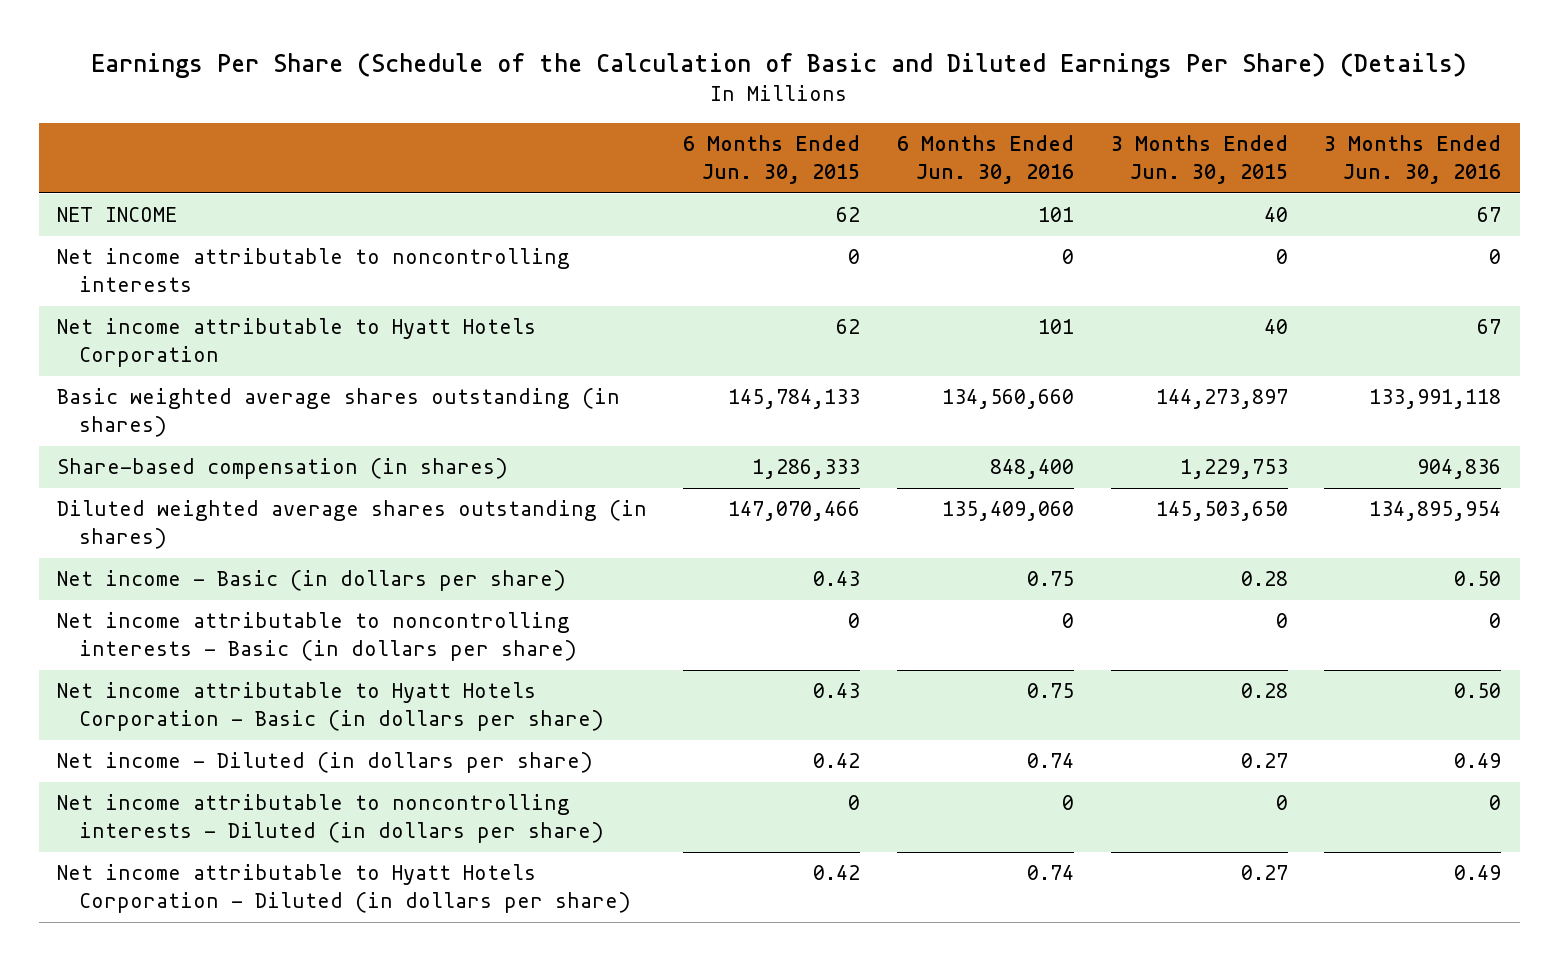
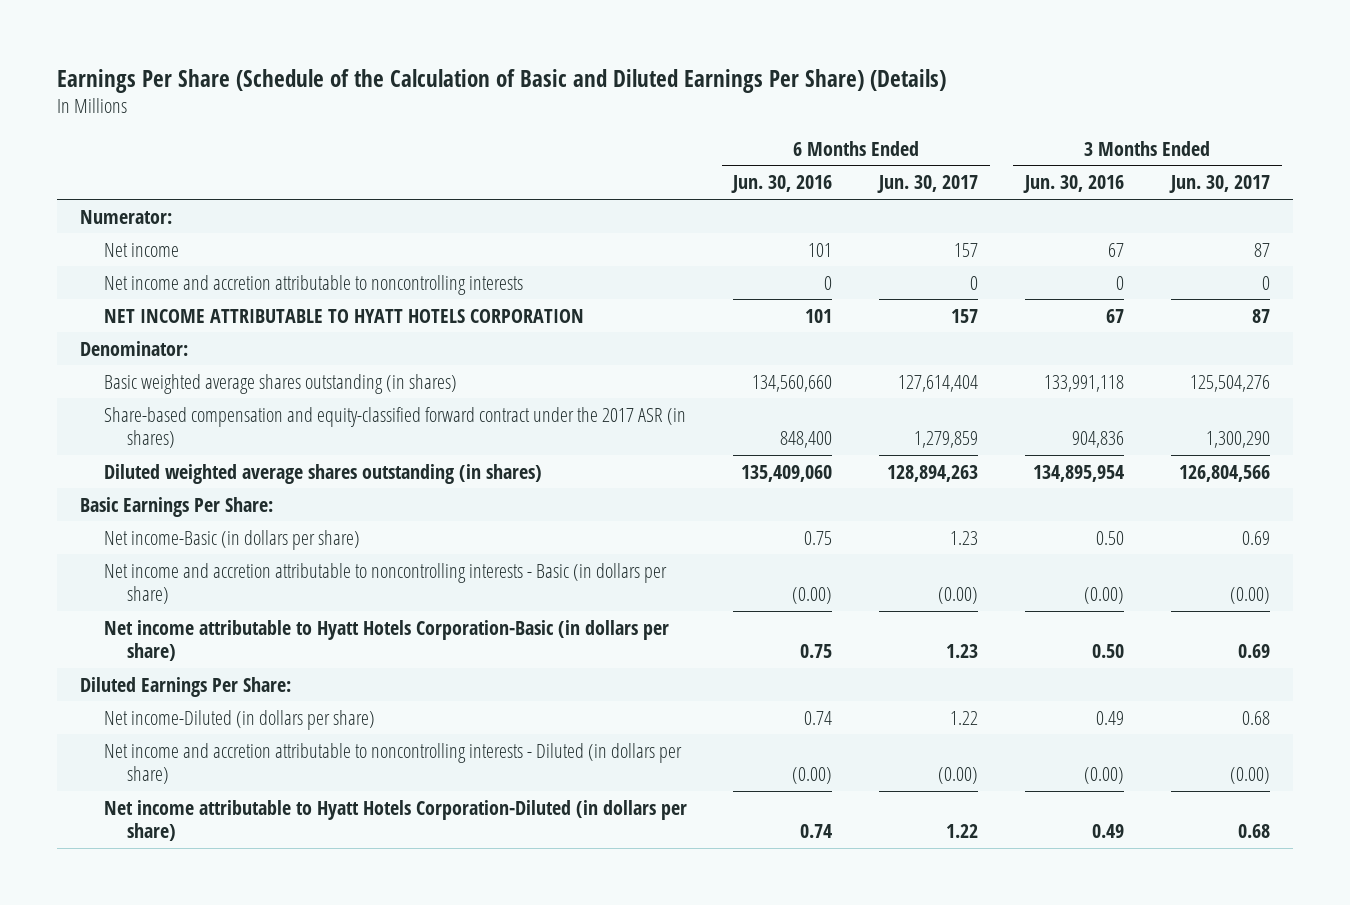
- | 6 Months Ended Jun. 30, 2015 | 6 Months Ended Jun. 30, 2016 | 3 Months Ended Jun. 30, 2015 | 3 Months Ended Jun. 30, 2016
+ | 6 Months Ended Jun. 30, 2016 | 6 Months Ended Jun. 30, 2017 | 3 Months Ended Jun. 30, 2016 | 3 Months Ended Jun. 30, 2017
- NET INCOME | 62 | 101 | 40 | 67
- Net income attributable to noncontrolling interests | 0 | 0 | 0 | 0
- Net income attributable to Hyatt Hotels Corporation | 62 | 101 | 40 | 67
+ Numerator:
+ Net income | 101 | 157 | 67 | 87
+ Net income and accretion attributable to noncontrolling interests | 0 | 0 | 0 | 0
+ NET INCOME ATTRIBUTABLE TO HYATT HOTELS CORPORATION | 101 | 157 | 67 | 87
+ Denominator:
- Share-based compensation (in shares) | 1,286,333 | 848,400 | 1,229,753 | 904,836
+ Share-based compensation and equity-classified forward contract under the 2017 ASR (in shares) | 848,400 | 1,279,859 | 904,836 | 1,300,290
- Net income - Basic (in dollars per share) | 0.43 | 0.75 | 0.28 | 0.50
- Net income attributable to noncontrolling interests - Basic (in dollars per share) | 0 | 0 | 0 | 0
- Net income attributable to Hyatt Hotels Corporation - Basic (in dollars per share) | 0.43 | 0.75 | 0.28 | 0.50
- Net income - Diluted (in dollars per share) | 0.42 | 0.74 | 0.27 | 0.49
- Net income attributable to noncontrolling interests - Diluted (in dollars per share) | 0 | 0 | 0 | 0
- Net income attributable to Hyatt Hotels Corporation - Diluted (in dollars per share) | 0.42 | 0.74 | 0.27 | 0.49
+ Basic Earnings Per Share:
+ Net income-Basic (in dollars per share) | 0.75 | 1.23 | 0.50 | 0.69
+ Net income and accretion attributable to noncontrolling interests - Basic (in dollars per share) | (0.00) | (0.00) | (0.00) | (0.00)
+ Net income attributable to Hyatt Hotels Corporation-Basic (in dollars per share) | 0.75 | 1.23 | 0.50 | 0.69
+ Diluted Earnings Per Share:
+ Net income-Diluted (in dollars per share) | 0.74 | 1.22 | 0.49 | 0.68
+ Net income and accretion attributable to noncontrolling interests - Diluted (in dollars per share) | (0.00) | (0.00) | (0.00) | (0.00)
+ Net income attributable to Hyatt Hotels Corporation-Diluted (in dollars per share) | 0.74 | 1.22 | 0.49 | 0.68

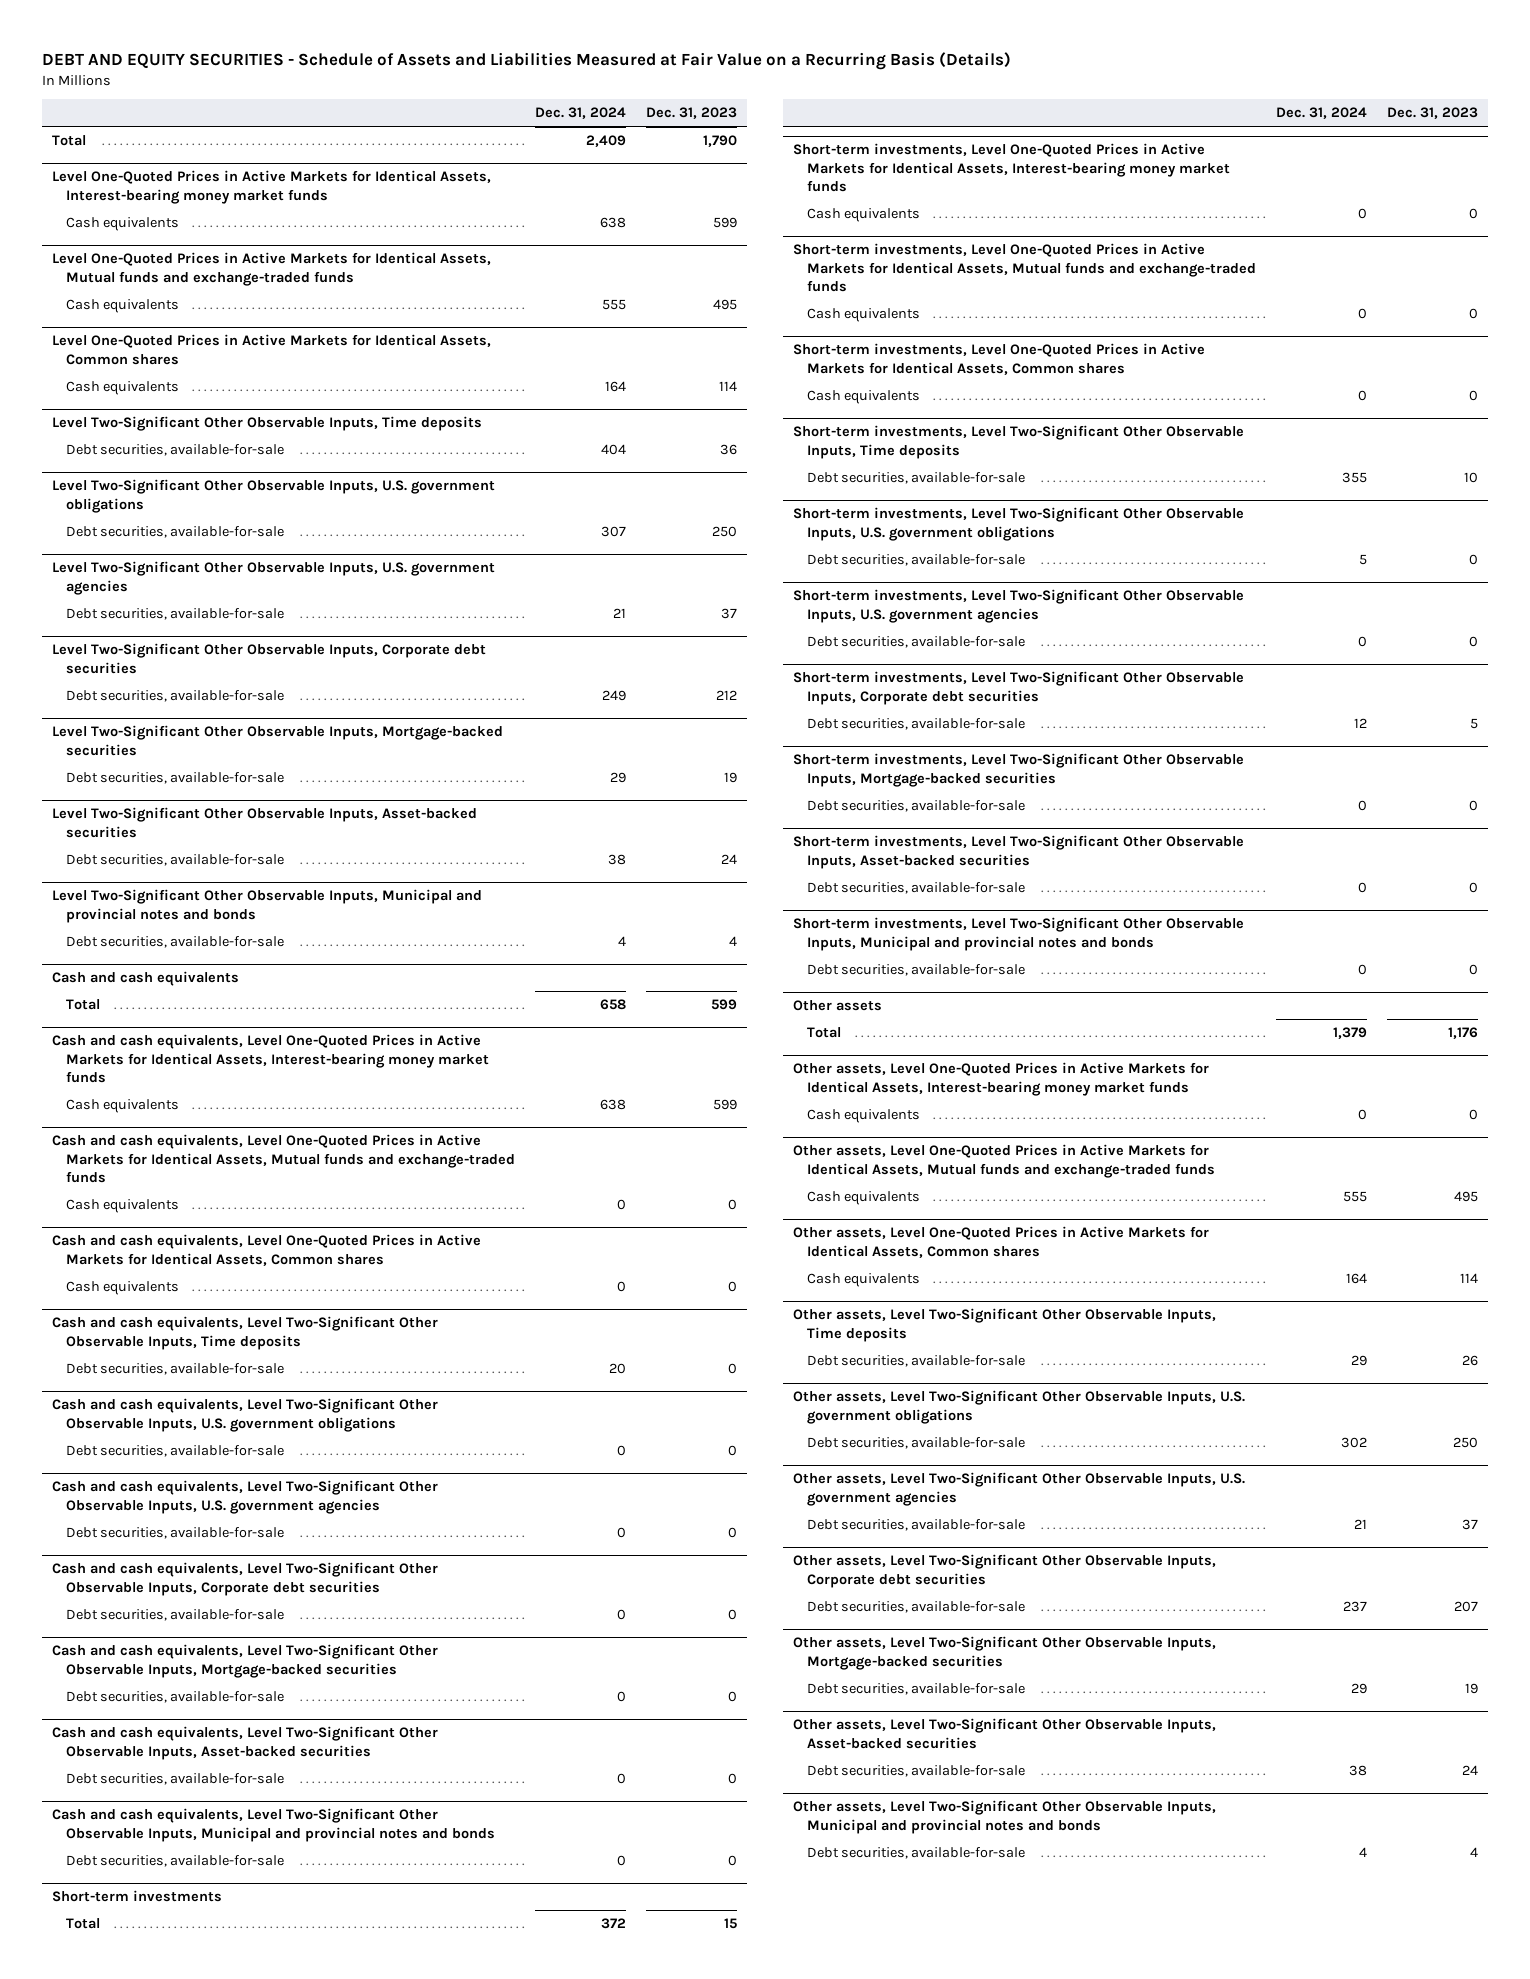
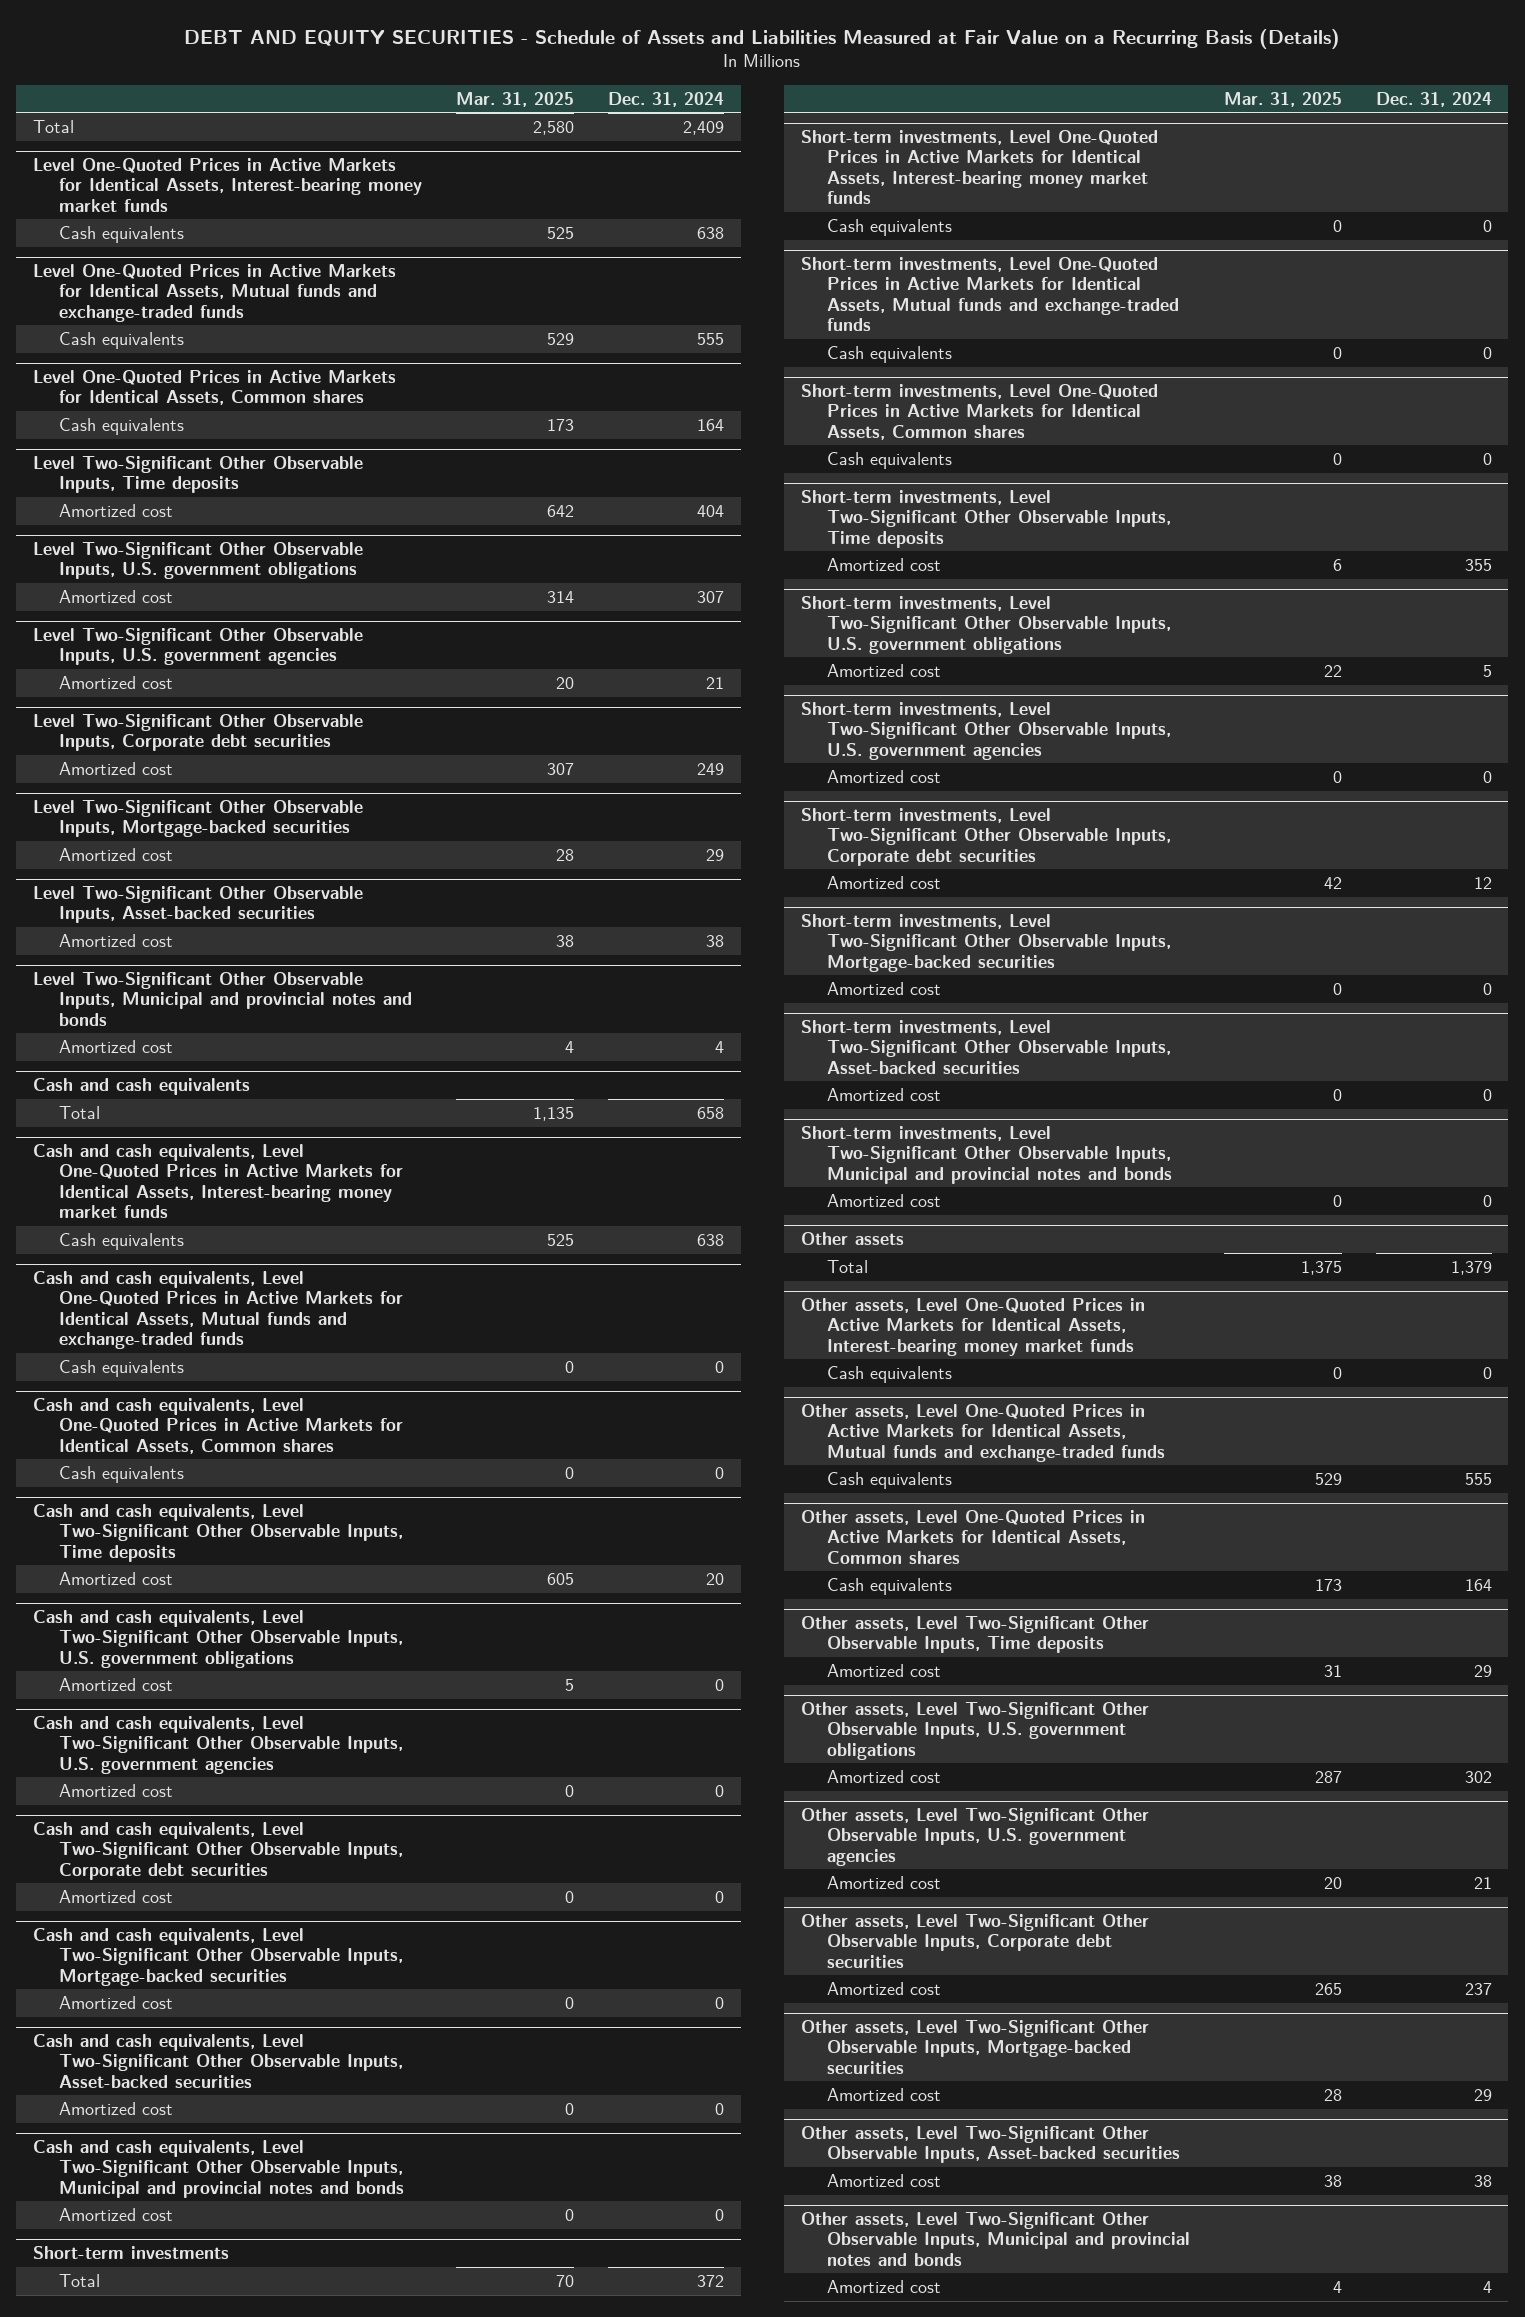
- | Dec. 31, 2024 | Dec. 31, 2023
+ | Mar. 31, 2025 | Dec. 31, 2024
@ Level Two-Significant Other Observable Inputs, Time deposits
- Debt securities, available-for-sale | 404 | 36
+ Amortized cost | 642 | 404
@ Level Two-Significant Other Observable Inputs, U.S. government obligations
- Debt securities, available-for-sale | 307 | 250
+ Amortized cost | 314 | 307
@ Level Two-Significant Other Observable Inputs, U.S. government agencies
- Debt securities, available-for-sale | 21 | 37
+ Amortized cost | 20 | 21
@ Level Two-Significant Other Observable Inputs, Corporate debt securities
- Debt securities, available-for-sale | 249 | 212
+ Amortized cost | 307 | 249
@ Level Two-Significant Other Observable Inputs, Mortgage-backed securities
- Debt securities, available-for-sale | 29 | 19
+ Amortized cost | 28 | 29
@ Level Two-Significant Other Observable Inputs, Asset-backed securities
- Debt securities, available-for-sale | 38 | 24
+ Amortized cost | 38 | 38
@ Level Two-Significant Other Observable Inputs, Municipal and provincial notes and bonds
- Debt securities, available-for-sale | 4 | 4
+ Amortized cost | 4 | 4
@ Cash and cash equivalents, Level Two-Significant Other Observable Inputs, Time deposits
- Debt securities, available-for-sale | 20 | 0
+ Amortized cost | 605 | 20
@ Cash and cash equivalents, Level Two-Significant Other Observable Inputs, U.S. government obligations
- Debt securities, available-for-sale | 0 | 0
+ Amortized cost | 5 | 0
@ Cash and cash equivalents, Level Two-Significant Other Observable Inputs, U.S. government agencies
- Debt securities, available-for-sale | 0 | 0
+ Amortized cost | 0 | 0
@ Cash and cash equivalents, Level Two-Significant Other Observable Inputs, Corporate debt securities
- Debt securities, available-for-sale | 0 | 0
+ Amortized cost | 0 | 0
@ Cash and cash equivalents, Level Two-Significant Other Observable Inputs, Mortgage-backed securities
- Debt securities, available-for-sale | 0 | 0
+ Amortized cost | 0 | 0
@ Cash and cash equivalents, Level Two-Significant Other Observable Inputs, Asset-backed securities
- Debt securities, available-for-sale | 0 | 0
+ Amortized cost | 0 | 0
@ Cash and cash equivalents, Level Two-Significant Other Observable Inputs, Municipal and provincial notes and bonds
- Debt securities, available-for-sale | 0 | 0
+ Amortized cost | 0 | 0
@ Short-term investments, Level Two-Significant Other Observable Inputs, Time deposits
- Debt securities, available-for-sale | 355 | 10
+ Amortized cost | 6 | 355
@ Short-term investments, Level Two-Significant Other Observable Inputs, U.S. government obligations
- Debt securities, available-for-sale | 5 | 0
+ Amortized cost | 22 | 5
@ Short-term investments, Level Two-Significant Other Observable Inputs, U.S. government agencies
- Debt securities, available-for-sale | 0 | 0
+ Amortized cost | 0 | 0
@ Short-term investments, Level Two-Significant Other Observable Inputs, Corporate debt securities
- Debt securities, available-for-sale | 12 | 5
+ Amortized cost | 42 | 12
@ Short-term investments, Level Two-Significant Other Observable Inputs, Mortgage-backed securities
- Debt securities, available-for-sale | 0 | 0
+ Amortized cost | 0 | 0
@ Short-term investments, Level Two-Significant Other Observable Inputs, Asset-backed securities
- Debt securities, available-for-sale | 0 | 0
+ Amortized cost | 0 | 0
@ Short-term investments, Level Two-Significant Other Observable Inputs, Municipal and provincial notes and bonds
- Debt securities, available-for-sale | 0 | 0
+ Amortized cost | 0 | 0
@ Other assets, Level Two-Significant Other Observable Inputs, Time deposits
- Debt securities, available-for-sale | 29 | 26
+ Amortized cost | 31 | 29
@ Other assets, Level Two-Significant Other Observable Inputs, U.S. government obligations
- Debt securities, available-for-sale | 302 | 250
+ Amortized cost | 287 | 302
@ Other assets, Level Two-Significant Other Observable Inputs, U.S. government agencies
- Debt securities, available-for-sale | 21 | 37
+ Amortized cost | 20 | 21
@ Other assets, Level Two-Significant Other Observable Inputs, Corporate debt securities
- Debt securities, available-for-sale | 237 | 207
+ Amortized cost | 265 | 237
@ Other assets, Level Two-Significant Other Observable Inputs, Mortgage-backed securities
- Debt securities, available-for-sale | 29 | 19
+ Amortized cost | 28 | 29
@ Other assets, Level Two-Significant Other Observable Inputs, Asset-backed securities
- Debt securities, available-for-sale | 38 | 24
+ Amortized cost | 38 | 38
@ Other assets, Level Two-Significant Other Observable Inputs, Municipal and provincial notes and bonds
- Debt securities, available-for-sale | 4 | 4
+ Amortized cost | 4 | 4

